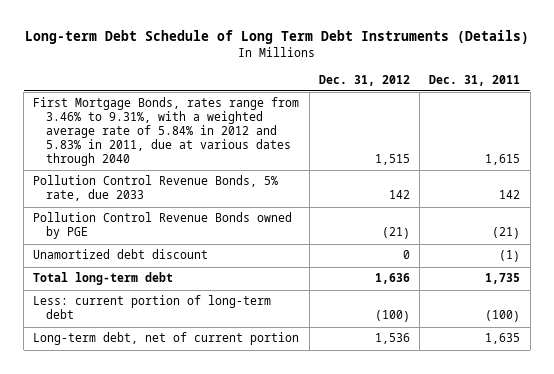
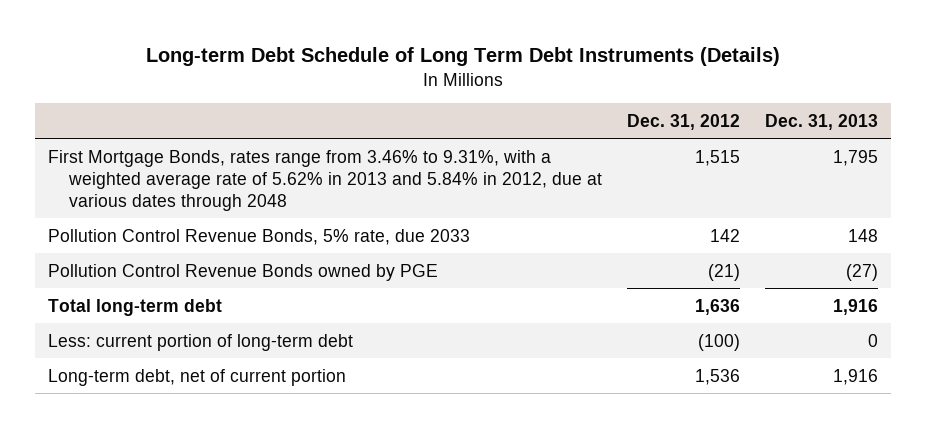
- | Dec. 31, 2012 | Dec. 31, 2011
+ | Dec. 31, 2012 | Dec. 31, 2013
- First Mortgage Bonds, rates range from 3.46% to 9.31%, with a weighted average rate of 5.84% in 2012 and 5.83% in 2011, due at various dates through 2040 | 1,515 | 1,615
+ First Mortgage Bonds, rates range from 3.46% to 9.31%, with a weighted average rate of 5.62% in 2013 and 5.84% in 2012, due at various dates through 2048 | 1,515 | 1,795
- Unamortized debt discount | 0 | (1)

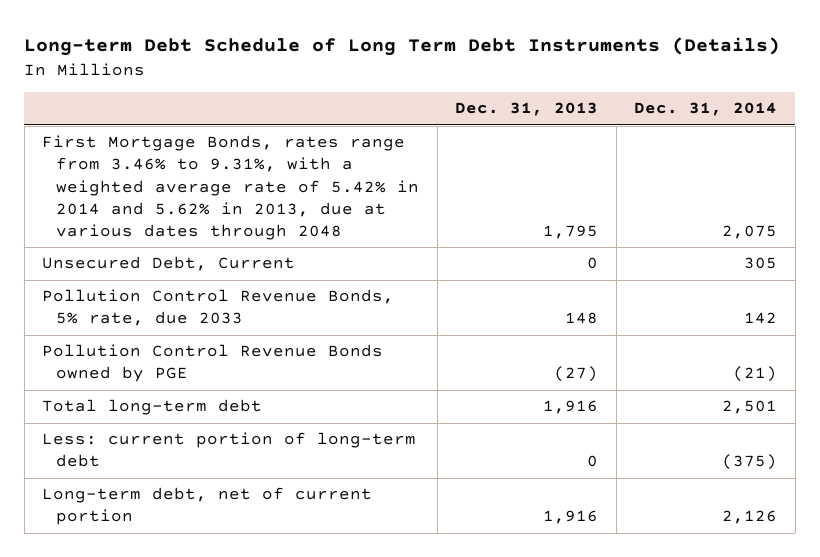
- | Dec. 31, 2012 | Dec. 31, 2013
+ | Dec. 31, 2013 | Dec. 31, 2014
- First Mortgage Bonds, rates range from 3.46% to 9.31%, with a weighted average rate of 5.62% in 2013 and 5.84% in 2012, due at various dates through 2048 | 1,515 | 1,795
+ First Mortgage Bonds, rates range from 3.46% to 9.31%, with a weighted average rate of 5.42% in 2014 and 5.62% in 2013, due at various dates through 2048 | 1,795 | 2,075
+ Unsecured Debt, Current | 0 | 305

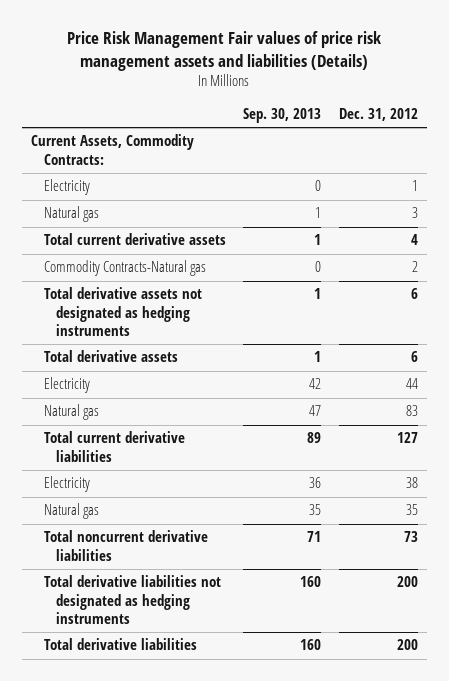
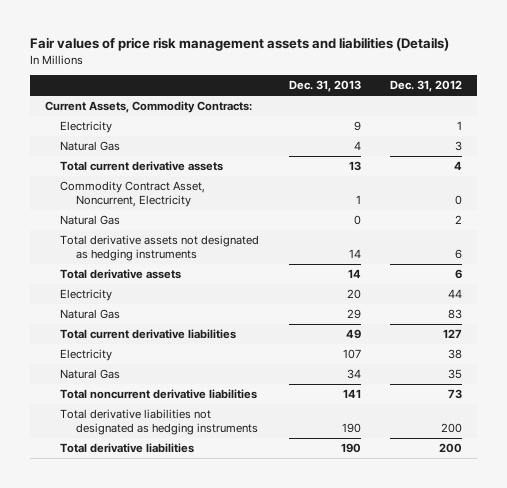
- Price Risk Management Fair values of price risk management assets and liabilities (Details)
+ Fair values of price risk management assets and liabilities (Details)
- | Sep. 30, 2013 | Dec. 31, 2012
+ | Dec. 31, 2013 | Dec. 31, 2012
- Natural gas | 1 | 3
+ Natural Gas | 4 | 3
- Commodity Contracts-Natural gas | 0 | 2
+ Commodity Contract Asset, Noncurrent, Electricity | 1 | 0
+ Natural Gas | 0 | 2
- Natural gas | 47 | 83
+ Natural Gas | 29 | 83
- Natural gas | 35 | 35
+ Natural Gas | 34 | 35

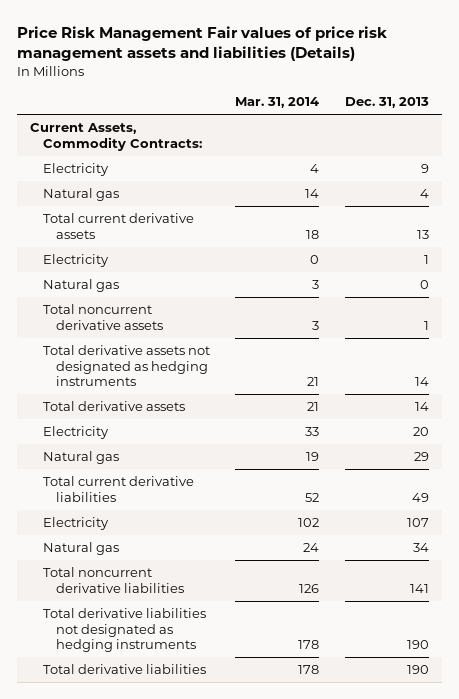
- Fair values of price risk management assets and liabilities (Details)
+ Price Risk Management Fair values of price risk management assets and liabilities (Details)
- | Dec. 31, 2013 | Dec. 31, 2012
+ | Mar. 31, 2014 | Dec. 31, 2013
- Natural Gas | 4 | 3
+ Natural gas | 14 | 4
- Commodity Contract Asset, Noncurrent, Electricity | 1 | 0
- Natural Gas | 0 | 2
+ Electricity | 0 | 1
+ Natural gas | 3 | 0
+ Total noncurrent derivative assets | 3 | 1
- Natural Gas | 29 | 83
+ Natural gas | 19 | 29
- Natural Gas | 34 | 35
+ Natural gas | 24 | 34

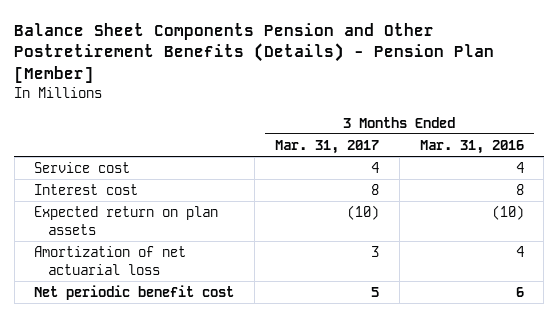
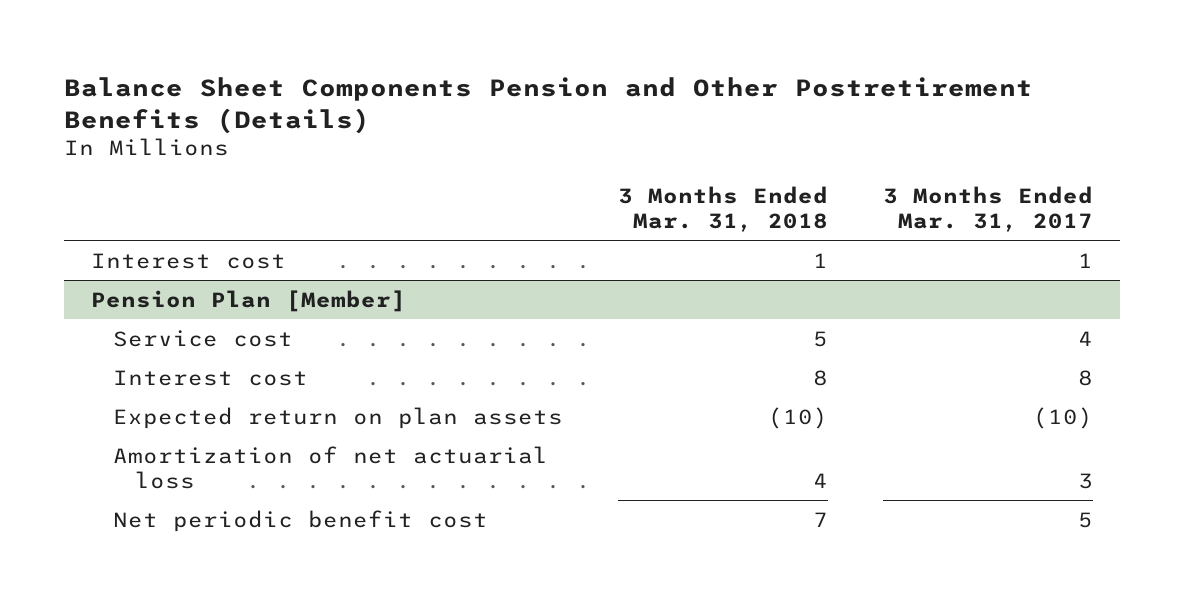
- Balance Sheet Components Pension and Other Postretirement Benefits (Details) - Pension Plan [Member]
+ Balance Sheet Components Pension and Other Postretirement Benefits (Details)
- | 3 Months Ended Mar. 31, 2017 | 3 Months Ended Mar. 31, 2016
+ | 3 Months Ended Mar. 31, 2018 | 3 Months Ended Mar. 31, 2017
+ Interest cost | 1 | 1
+ Pension Plan [Member]

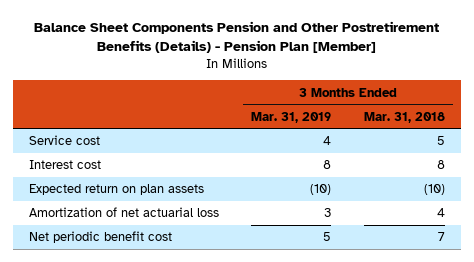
- Balance Sheet Components Pension and Other Postretirement Benefits (Details)
+ Balance Sheet Components Pension and Other Postretirement Benefits (Details) - Pension Plan [Member]
- | 3 Months Ended Mar. 31, 2018 | 3 Months Ended Mar. 31, 2017
+ | 3 Months Ended Mar. 31, 2019 | 3 Months Ended Mar. 31, 2018
- Interest cost | 1 | 1
- Pension Plan [Member]

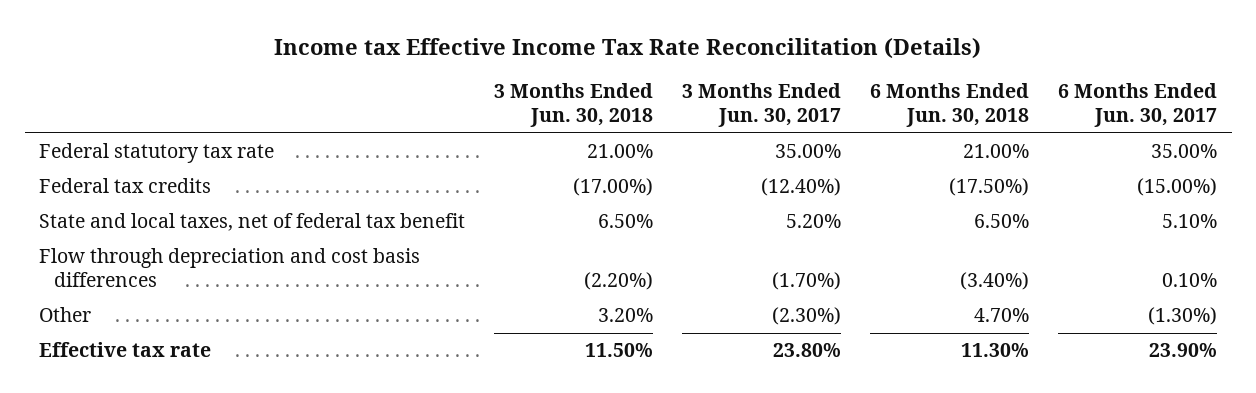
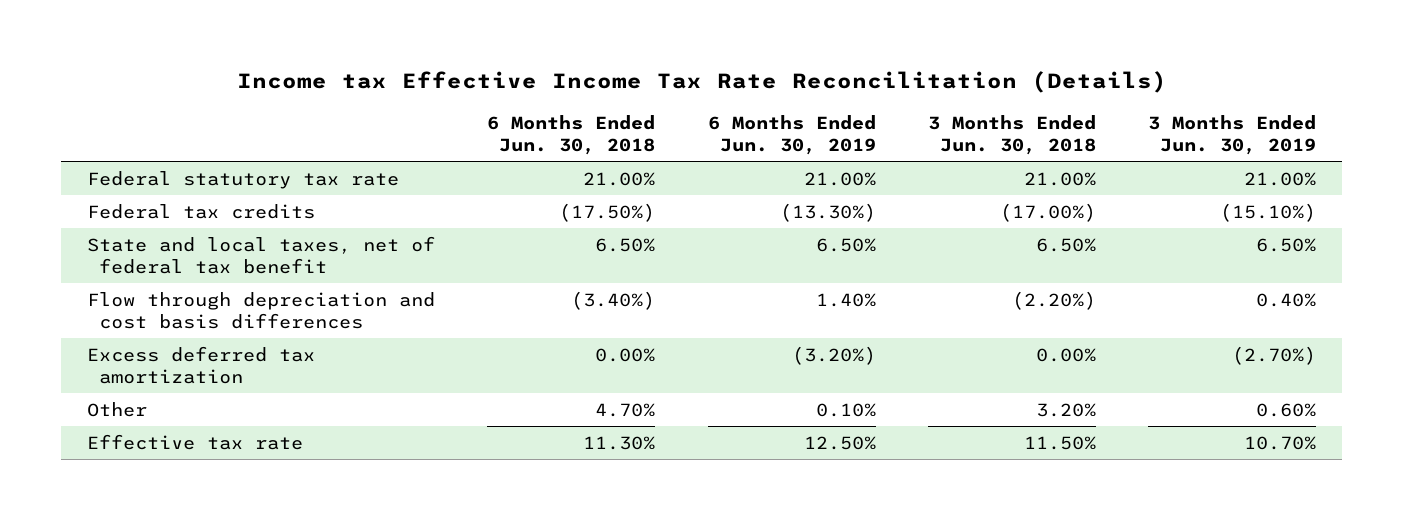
- | 3 Months Ended Jun. 30, 2018 | 3 Months Ended Jun. 30, 2017 | 6 Months Ended Jun. 30, 2018 | 6 Months Ended Jun. 30, 2017
+ | 6 Months Ended Jun. 30, 2018 | 6 Months Ended Jun. 30, 2019 | 3 Months Ended Jun. 30, 2018 | 3 Months Ended Jun. 30, 2019
+ Excess deferred tax amortization | 0.00% | (3.20%) | 0.00% | (2.70%)

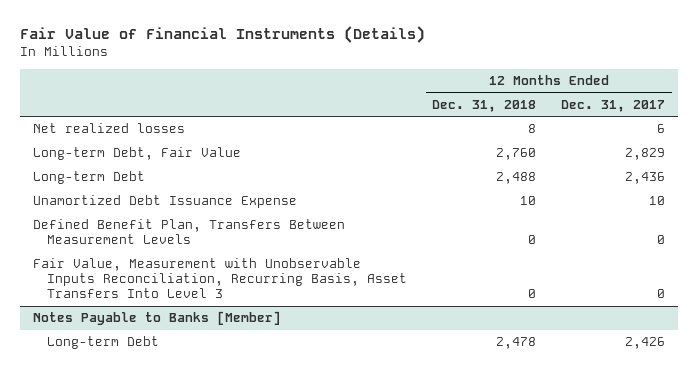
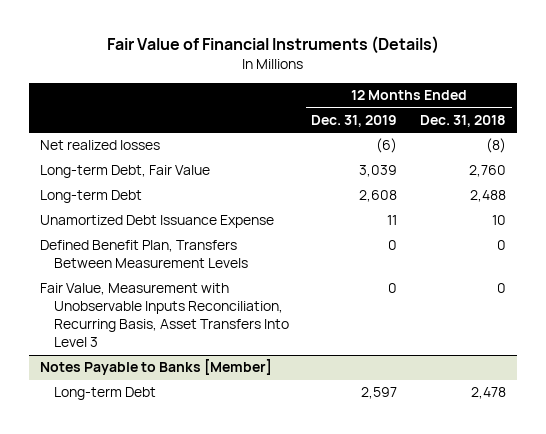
- | 12 Months Ended Dec. 31, 2018 | 12 Months Ended Dec. 31, 2017
+ | 12 Months Ended Dec. 31, 2019 | 12 Months Ended Dec. 31, 2018
- Net realized losses | 8 | 6
+ Net realized losses | (6) | (8)

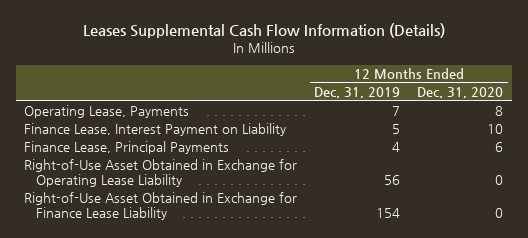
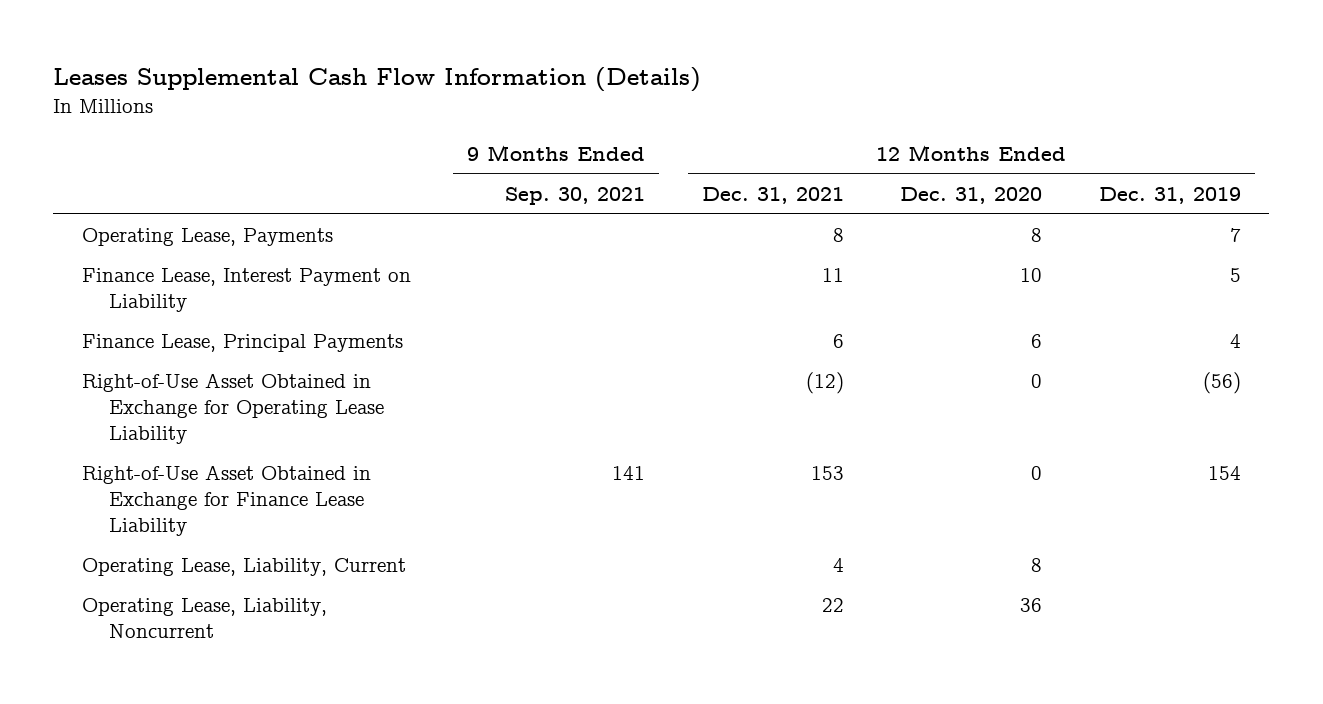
- | 12 Months Ended Dec. 31, 2019 | 12 Months Ended Dec. 31, 2020
+ | 9 Months Ended Sep. 30, 2021 | 12 Months Ended Dec. 31, 2021 | 12 Months Ended Dec. 31, 2020 | 12 Months Ended Dec. 31, 2019
- Right-of-Use Asset Obtained in Exchange for Operating Lease Liability | 56 | 0
+ Right-of-Use Asset Obtained in Exchange for Operating Lease Liability | | (12) | 0 | (56)
+ Operating Lease, Liability, Current | | 4 | 8 |
+ Operating Lease, Liability, Noncurrent | | 22 | 36 |

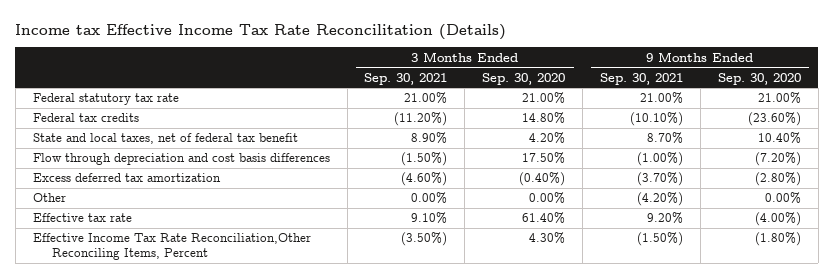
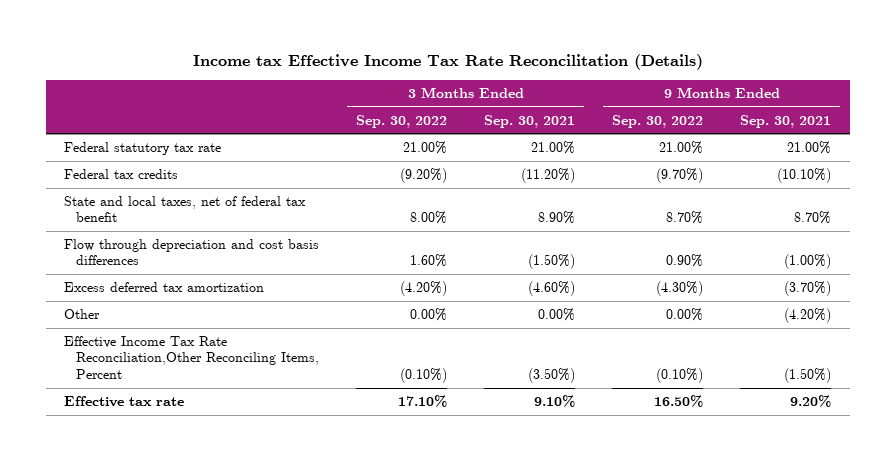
- | 3 Months Ended Sep. 30, 2021 | 3 Months Ended Sep. 30, 2020 | 9 Months Ended Sep. 30, 2021 | 9 Months Ended Sep. 30, 2020
+ | 3 Months Ended Sep. 30, 2022 | 3 Months Ended Sep. 30, 2021 | 9 Months Ended Sep. 30, 2022 | 9 Months Ended Sep. 30, 2021
moved down: Effective tax rate | 17.10% | 9.10% | 16.50% | 9.20%

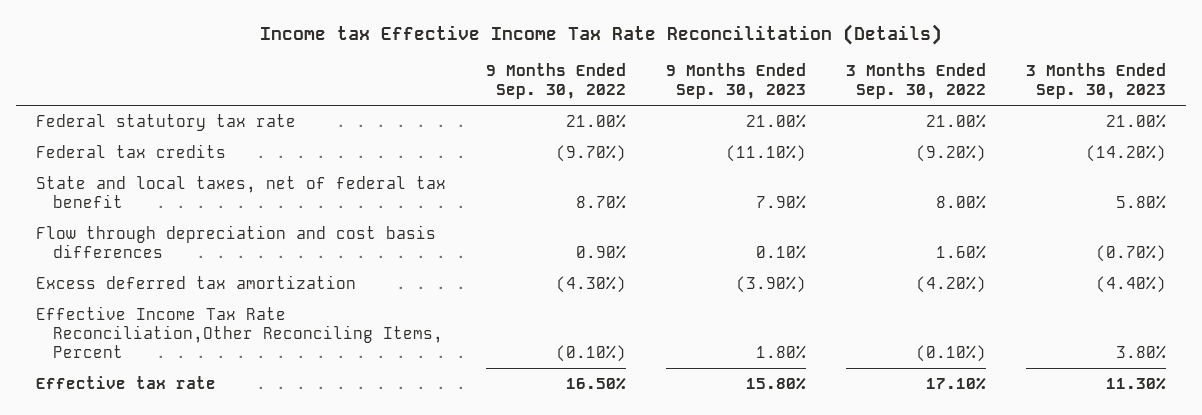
- | 3 Months Ended Sep. 30, 2022 | 3 Months Ended Sep. 30, 2021 | 9 Months Ended Sep. 30, 2022 | 9 Months Ended Sep. 30, 2021
+ | 9 Months Ended Sep. 30, 2022 | 9 Months Ended Sep. 30, 2023 | 3 Months Ended Sep. 30, 2022 | 3 Months Ended Sep. 30, 2023
- Other | 0.00% | 0.00% | 0.00% | (4.20%)

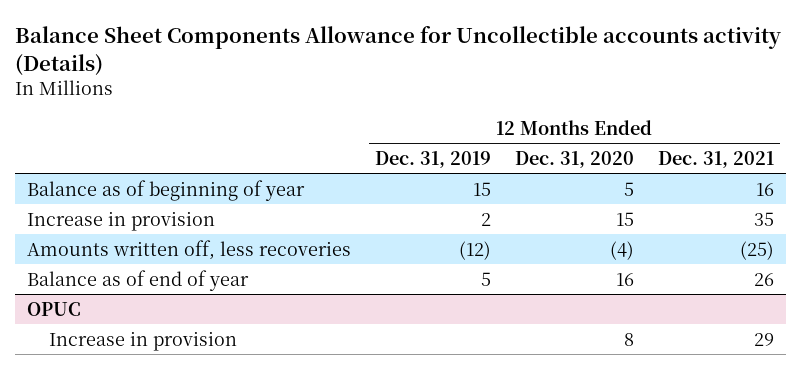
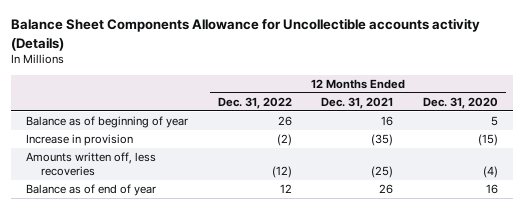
- | 12 Months Ended Dec. 31, 2019 | 12 Months Ended Dec. 31, 2020 | 12 Months Ended Dec. 31, 2021
+ | 12 Months Ended Dec. 31, 2022 | 12 Months Ended Dec. 31, 2021 | 12 Months Ended Dec. 31, 2020
- Increase in provision | 2 | 15 | 35
+ Increase in provision | (2) | (35) | (15)
- OPUC
- Increase in provision | | 8 | 29

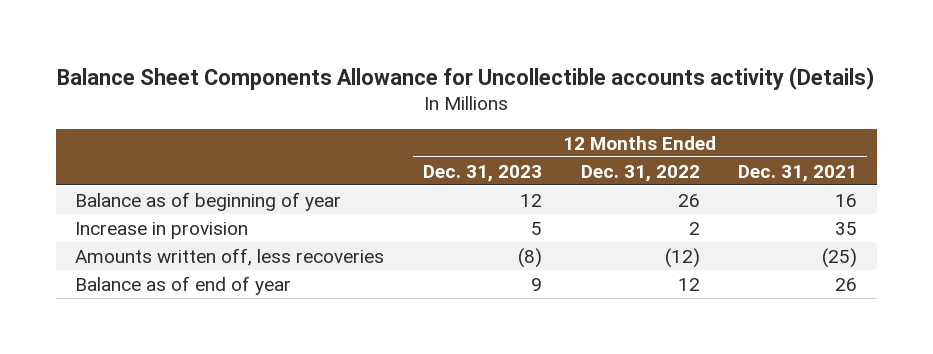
- | 12 Months Ended Dec. 31, 2022 | 12 Months Ended Dec. 31, 2021 | 12 Months Ended Dec. 31, 2020
+ | 12 Months Ended Dec. 31, 2023 | 12 Months Ended Dec. 31, 2022 | 12 Months Ended Dec. 31, 2021
- Increase in provision | (2) | (35) | (15)
+ Increase in provision | 5 | 2 | 35

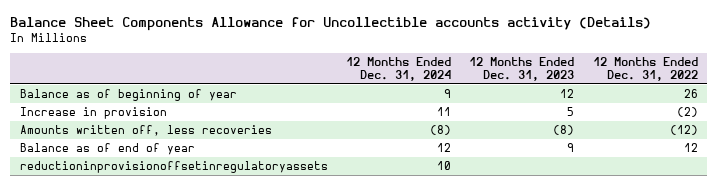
- | 12 Months Ended Dec. 31, 2023 | 12 Months Ended Dec. 31, 2022 | 12 Months Ended Dec. 31, 2021
+ | 12 Months Ended Dec. 31, 2024 | 12 Months Ended Dec. 31, 2023 | 12 Months Ended Dec. 31, 2022
- Increase in provision | 5 | 2 | 35
+ Increase in provision | 11 | 5 | (2)
+ reductioninprovisionoffsetinregulatoryassets | 10 | |

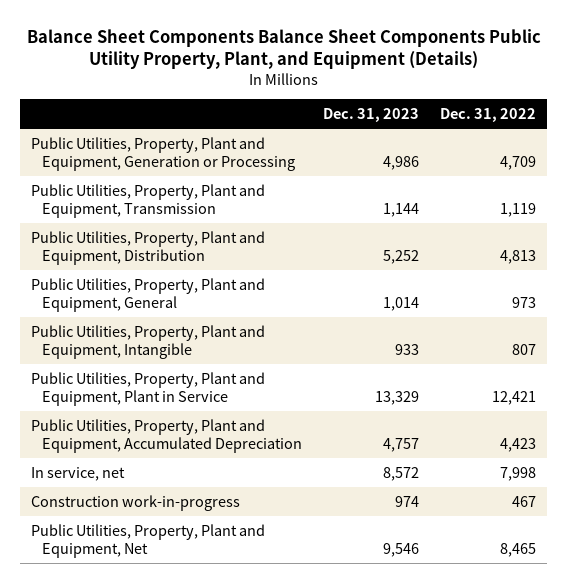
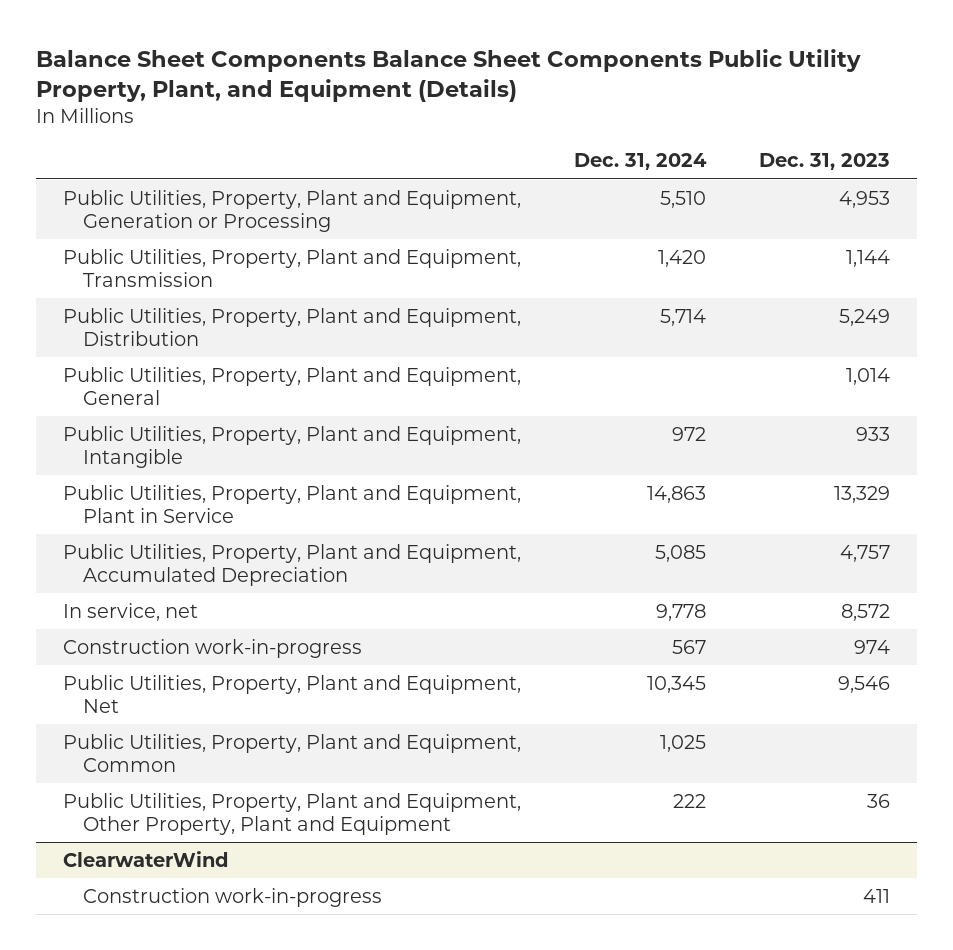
- | Dec. 31, 2023 | Dec. 31, 2022
+ | Dec. 31, 2024 | Dec. 31, 2023
- Public Utilities, Property, Plant and Equipment, Generation or Processing | 4,986 | 4,709
+ Public Utilities, Property, Plant and Equipment, Generation or Processing | 5,510 | 4,953
- Public Utilities, Property, Plant and Equipment, Distribution | 5,252 | 4,813
+ Public Utilities, Property, Plant and Equipment, Distribution | 5,714 | 5,249
+ Public Utilities, Property, Plant and Equipment, Common | 1,025 |
+ Public Utilities, Property, Plant and Equipment, Other Property, Plant and Equipment | 222 | 36
+ ClearwaterWind
+ Construction work-in-progress | | 411

